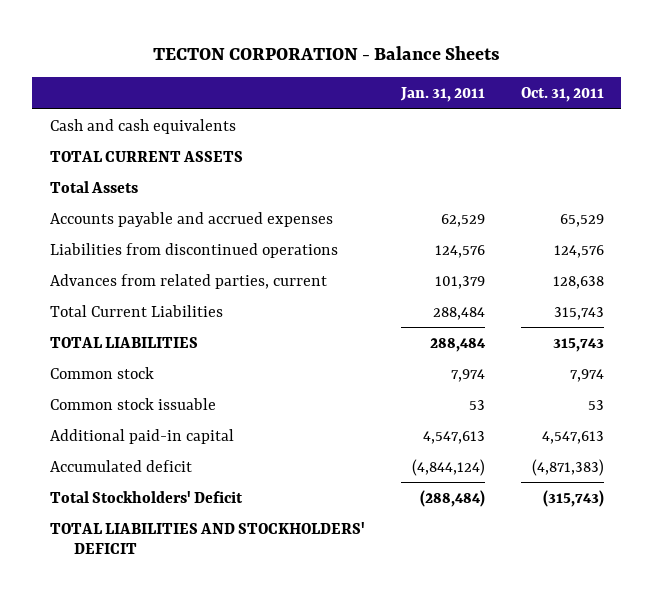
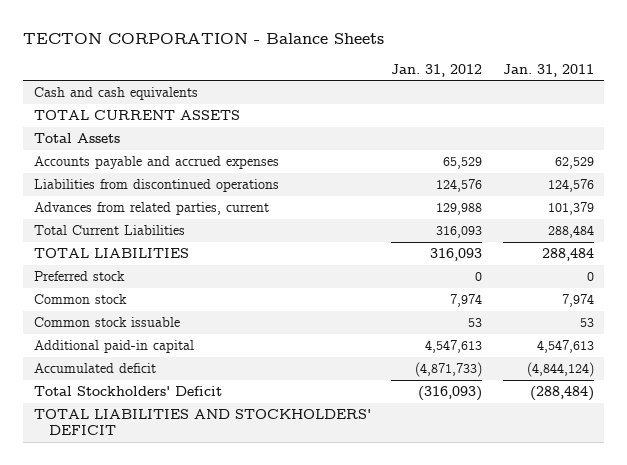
- | Jan. 31, 2011 | Oct. 31, 2011
+ | Jan. 31, 2012 | Jan. 31, 2011
+ Preferred stock | 0 | 0

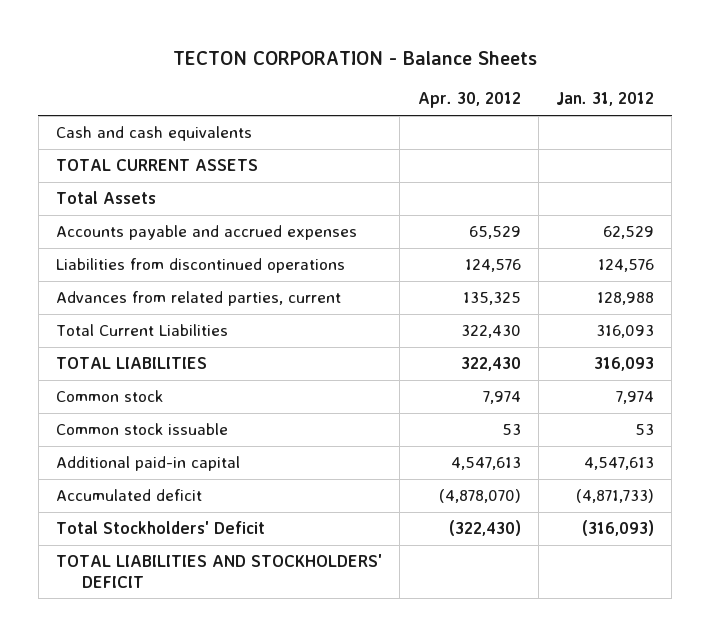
- | Jan. 31, 2012 | Jan. 31, 2011
+ | Apr. 30, 2012 | Jan. 31, 2012
- Accounts payable and accrued expenses | 65,529 | 62,529
+ Accounts payable and accrued expenses | 65,529 | 62,529
- Advances from related parties, current | 129,988 | 101,379
+ Advances from related parties, current | 135,325 | 128,988
- Preferred stock | 0 | 0

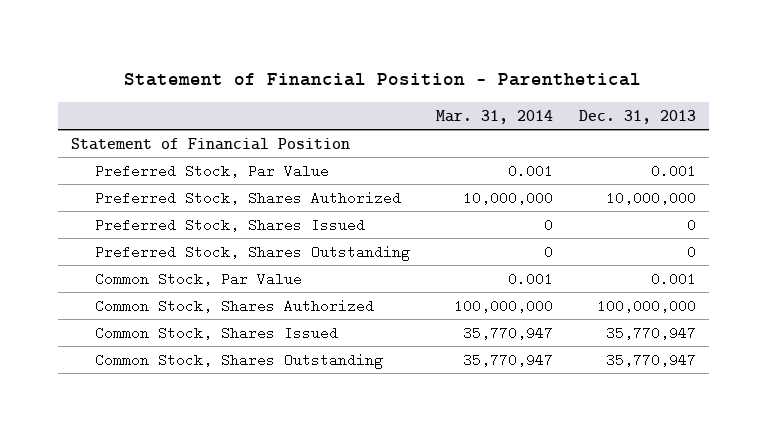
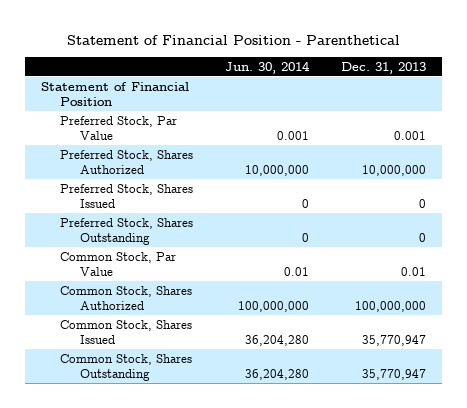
- | Mar. 31, 2014 | Dec. 31, 2013
+ | Jun. 30, 2014 | Dec. 31, 2013
- Common Stock, Par Value | 0.001 | 0.001
+ Common Stock, Par Value | 0.01 | 0.01

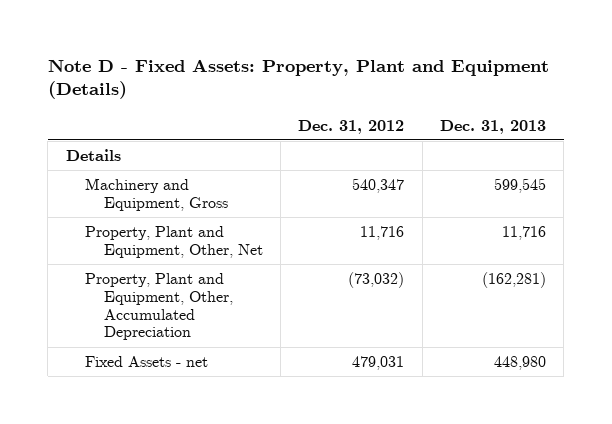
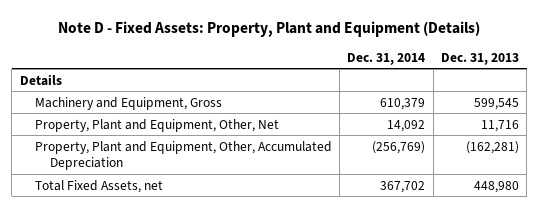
- | Dec. 31, 2012 | Dec. 31, 2013
+ | Dec. 31, 2014 | Dec. 31, 2013
- Fixed Assets - net | 479,031 | 448,980
+ Total Fixed Assets, net | 367,702 | 448,980

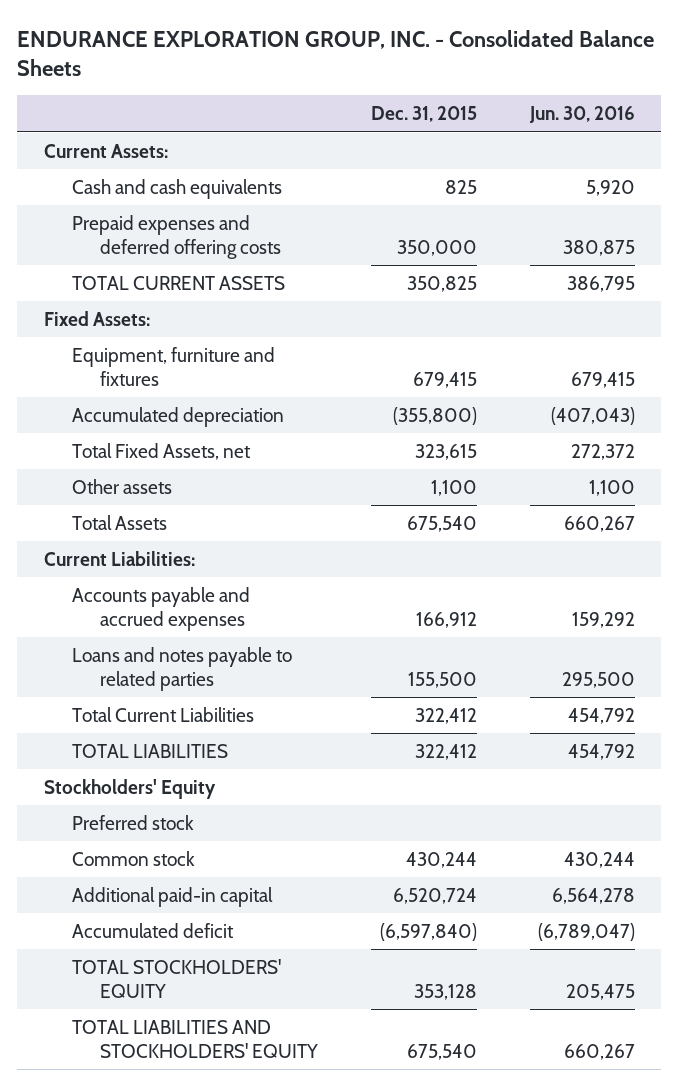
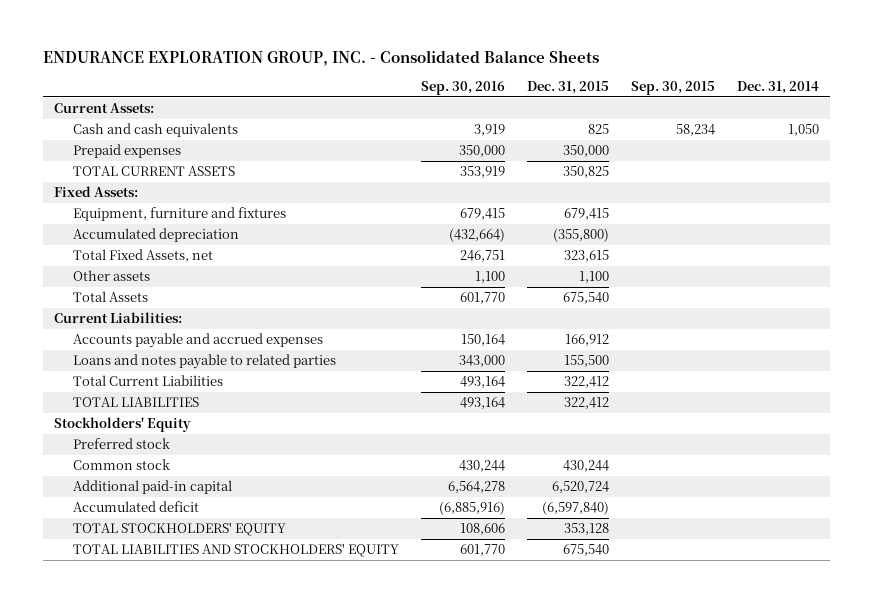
- | Dec. 31, 2015 | Jun. 30, 2016
+ | Sep. 30, 2016 | Dec. 31, 2015 | Sep. 30, 2015 | Dec. 31, 2014
- Prepaid expenses and deferred offering costs | 350,000 | 380,875
+ Prepaid expenses | 350,000 | 350,000 | |

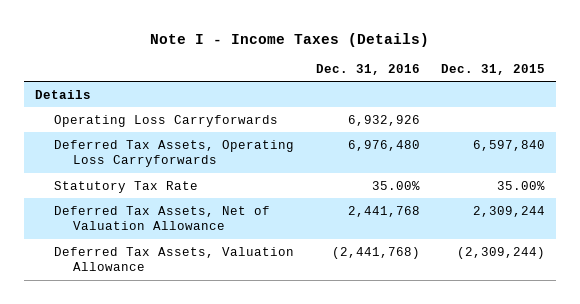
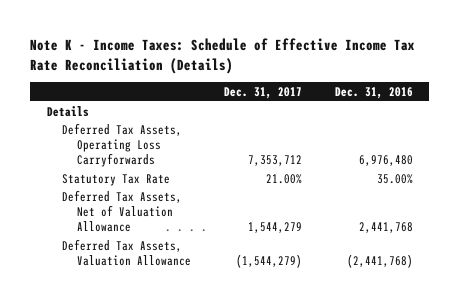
- Note I - Income Taxes (Details)
+ Note K - Income Taxes: Schedule of Effective Income Tax Rate Reconciliation (Details)
- | Dec. 31, 2016 | Dec. 31, 2015
+ | Dec. 31, 2017 | Dec. 31, 2016
- Operating Loss Carryforwards | 6,932,926 |

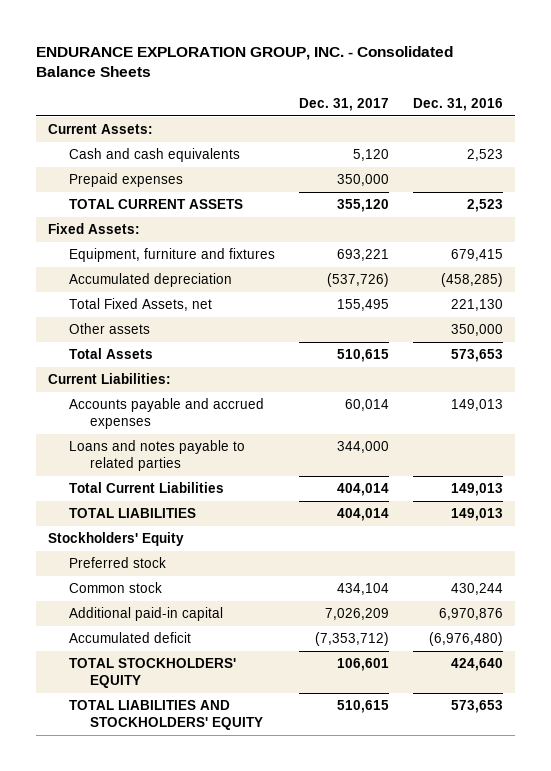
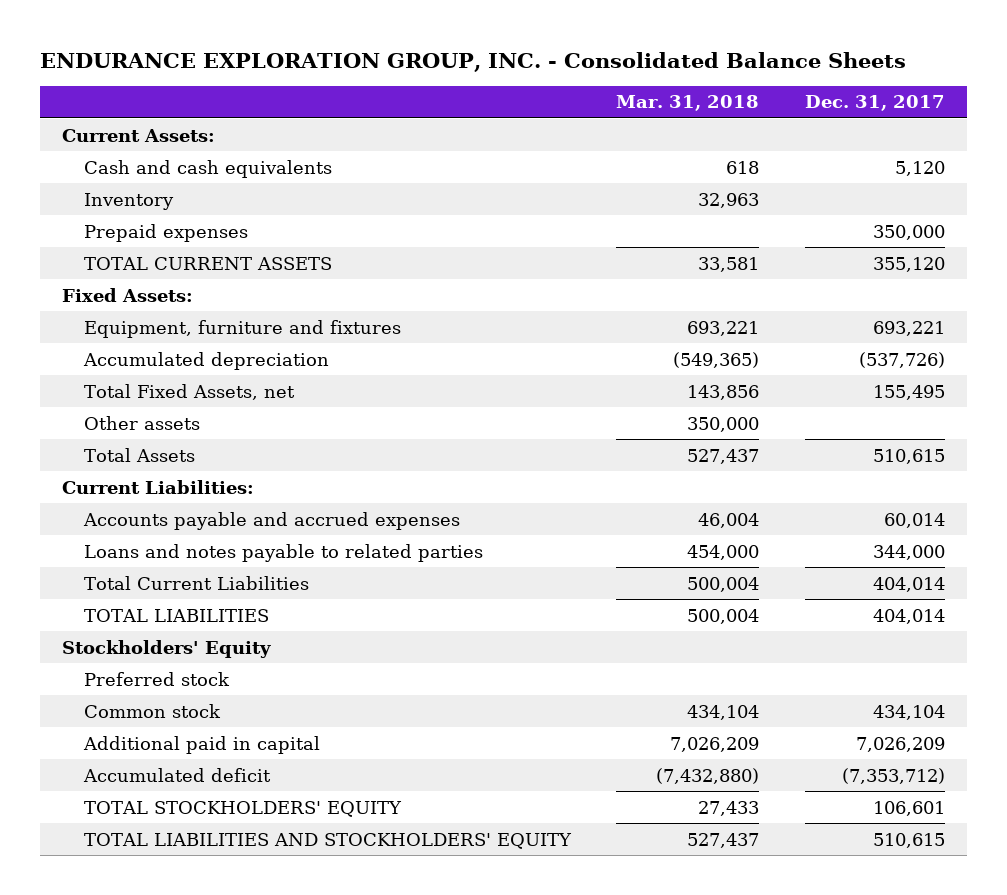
- | Dec. 31, 2017 | Dec. 31, 2016
+ | Mar. 31, 2018 | Dec. 31, 2017
+ Inventory | 32,963 |
- Additional paid-in capital | 7,026,209 | 6,970,876
+ Additional paid in capital | 7,026,209 | 7,026,209

